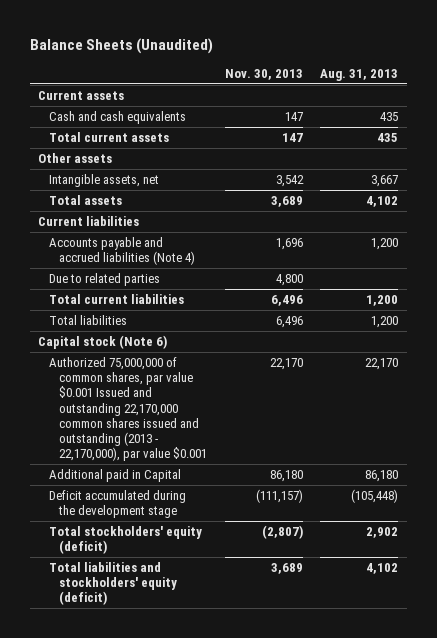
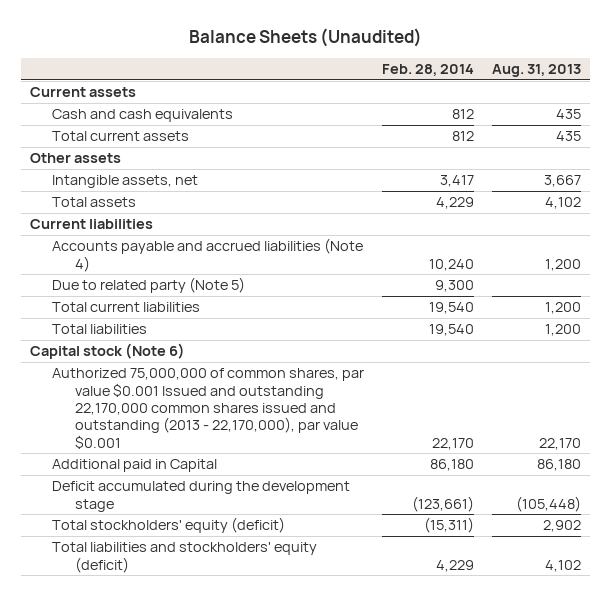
- | Nov. 30, 2013 | Aug. 31, 2013
+ | Feb. 28, 2014 | Aug. 31, 2013
- Due to related parties | 4,800 |
+ Due to related party (Note 5) | 9,300 |

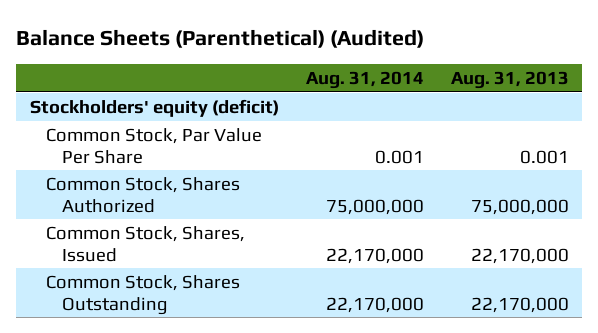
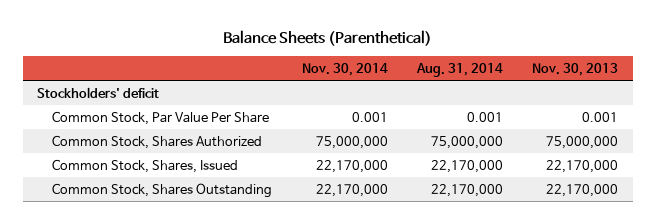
- Balance Sheets (Parenthetical) (Audited)
+ Balance Sheets (Parenthetical)
- | Aug. 31, 2014 | Aug. 31, 2013
+ | Nov. 30, 2014 | Aug. 31, 2014 | Nov. 30, 2013
- Stockholders' equity (deficit)
+ Stockholders' deficit

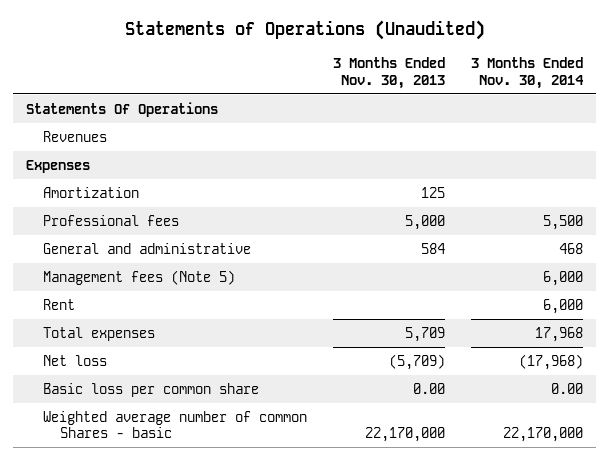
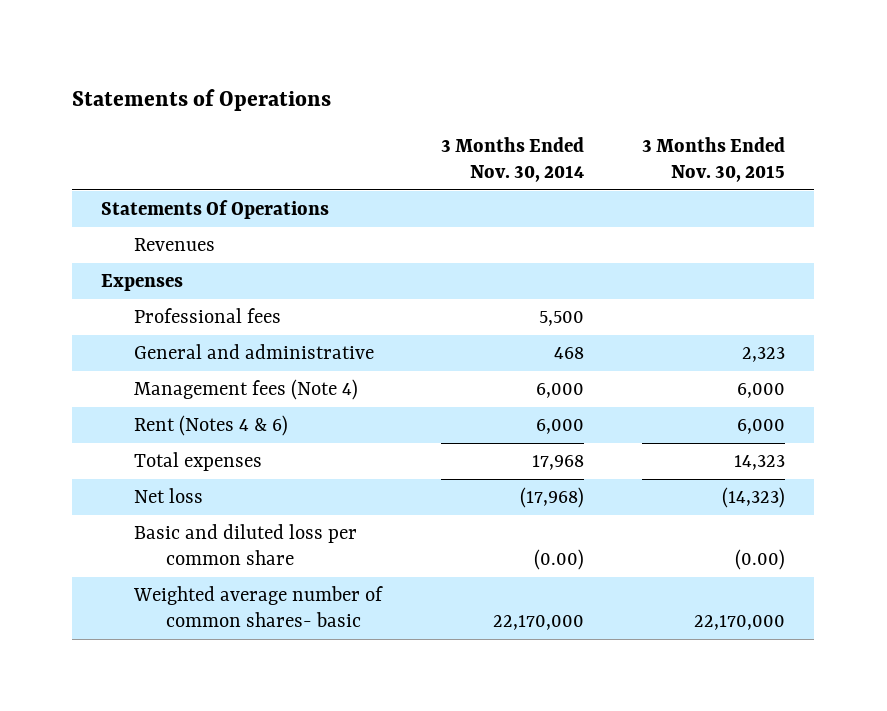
- Statements of Operations (Unaudited)
+ Statements of Operations
- | 3 Months Ended Nov. 30, 2013 | 3 Months Ended Nov. 30, 2014
+ | 3 Months Ended Nov. 30, 2014 | 3 Months Ended Nov. 30, 2015
- Amortization | 125 |
- Management fees (Note 5) | | 6,000
- Rent | | 6,000
+ Management fees (Note 4) | 6,000 | 6,000
+ Rent (Notes 4 & 6) | 6,000 | 6,000
- Basic loss per common share | 0.00 | 0.00
- Weighted average number of common Shares - basic | 22,170,000 | 22,170,000
+ Basic and diluted loss per common share | (0.00) | (0.00)
+ Weighted average number of common shares- basic | 22,170,000 | 22,170,000

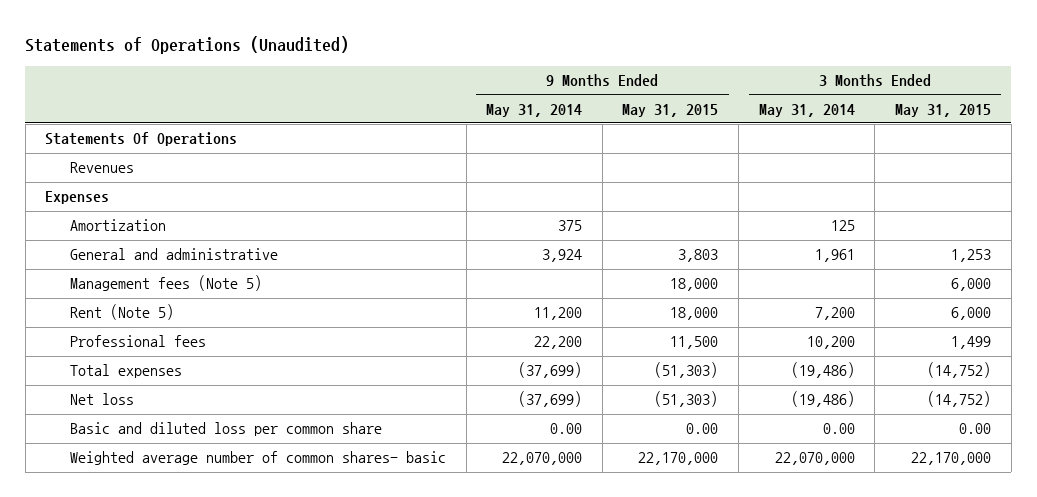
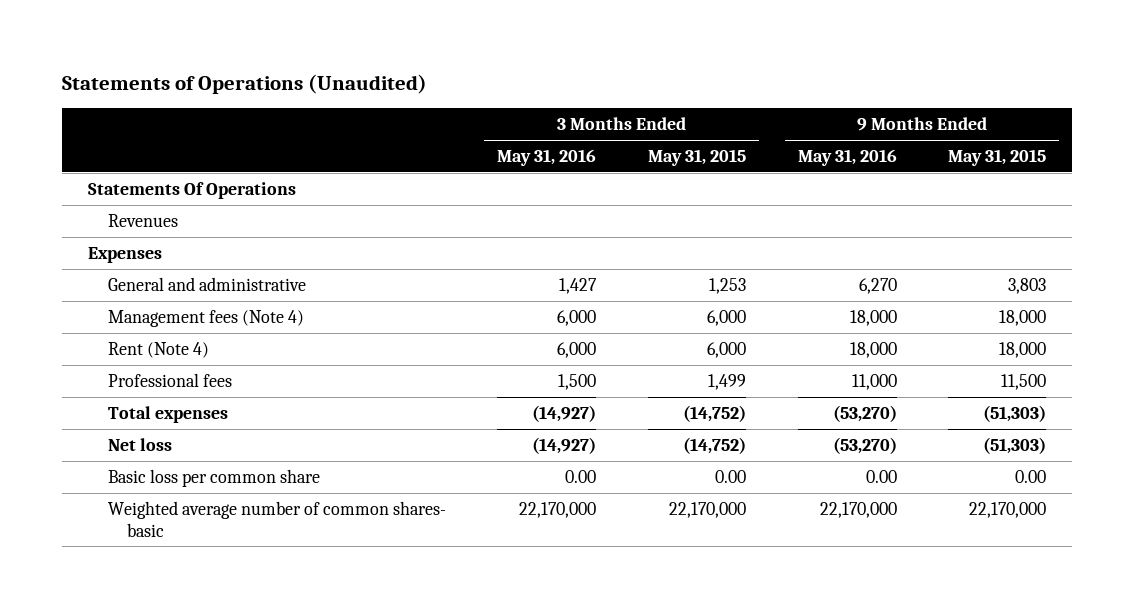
- | 9 Months Ended May 31, 2014 | 9 Months Ended May 31, 2015 | 3 Months Ended May 31, 2014 | 3 Months Ended May 31, 2015
+ | 3 Months Ended May 31, 2016 | 3 Months Ended May 31, 2015 | 9 Months Ended May 31, 2016 | 9 Months Ended May 31, 2015
- Amortization | 375 | | 125 |
- Management fees (Note 5) | | 18,000 | | 6,000
- Rent (Note 5) | 11,200 | 18,000 | 7,200 | 6,000
+ Management fees (Note 4) | 6,000 | 6,000 | 18,000 | 18,000
+ Rent (Note 4) | 6,000 | 6,000 | 18,000 | 18,000
- Basic and diluted loss per common share | 0.00 | 0.00 | 0.00 | 0.00
+ Basic loss per common share | 0.00 | 0.00 | 0.00 | 0.00

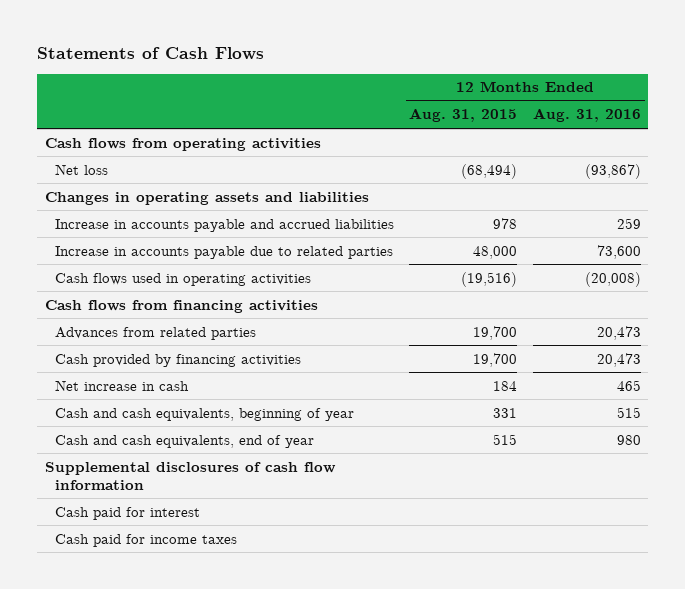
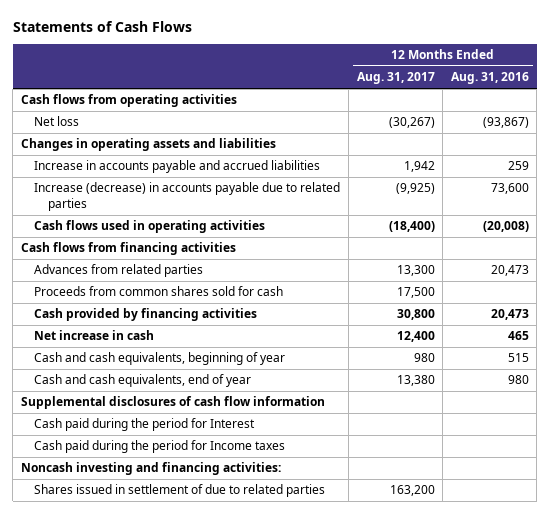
- | 12 Months Ended Aug. 31, 2015 | 12 Months Ended Aug. 31, 2016
+ | 12 Months Ended Aug. 31, 2017 | 12 Months Ended Aug. 31, 2016
- Increase in accounts payable due to related parties | 48,000 | 73,600
+ Increase (decrease) in accounts payable due to related parties | (9,925) | 73,600
+ Proceeds from common shares sold for cash | 17,500 |
- Cash paid for interest
- Cash paid for income taxes
+ Cash paid during the period for Interest
+ Cash paid during the period for Income taxes
+ Noncash investing and financing activities:
+ Shares issued in settlement of due to related parties | 163,200 |

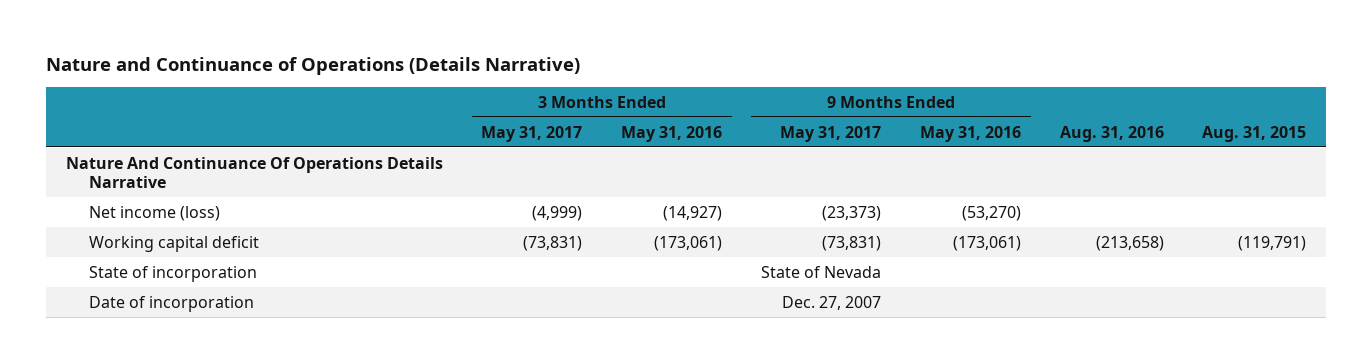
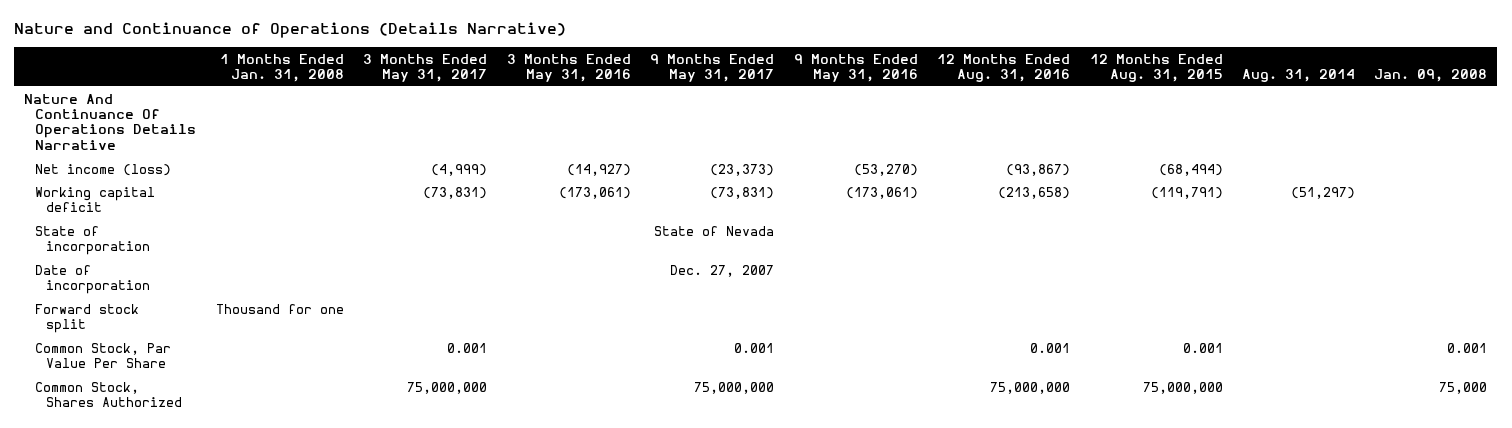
- | 3 Months Ended May 31, 2017 | 3 Months Ended May 31, 2016 | 9 Months Ended May 31, 2017 | 9 Months Ended May 31, 2016 | Aug. 31, 2016 | Aug. 31, 2015
+ | 1 Months Ended Jan. 31, 2008 | 3 Months Ended May 31, 2017 | 3 Months Ended May 31, 2016 | 9 Months Ended May 31, 2017 | 9 Months Ended May 31, 2016 | 12 Months Ended Aug. 31, 2016 | 12 Months Ended Aug. 31, 2015 | Aug. 31, 2014 | Jan. 09, 2008
+ Forward stock split | Thousand for one | | | | | | | |
+ Common Stock, Par Value Per Share | | 0.001 | | 0.001 | | 0.001 | 0.001 | | 0.001
+ Common Stock, Shares Authorized | | 75,000,000 | | 75,000,000 | | 75,000,000 | 75,000,000 | | 75,000

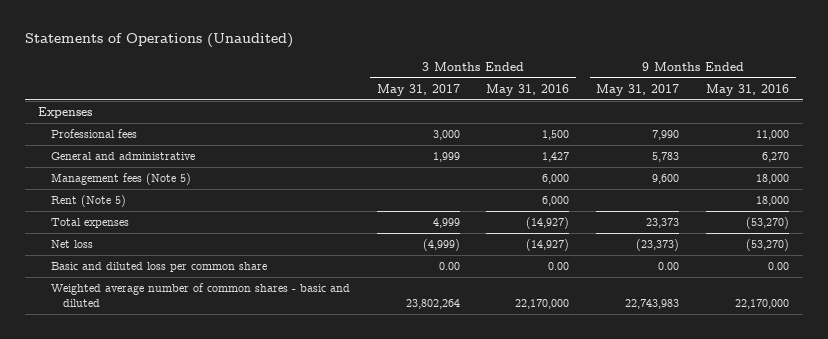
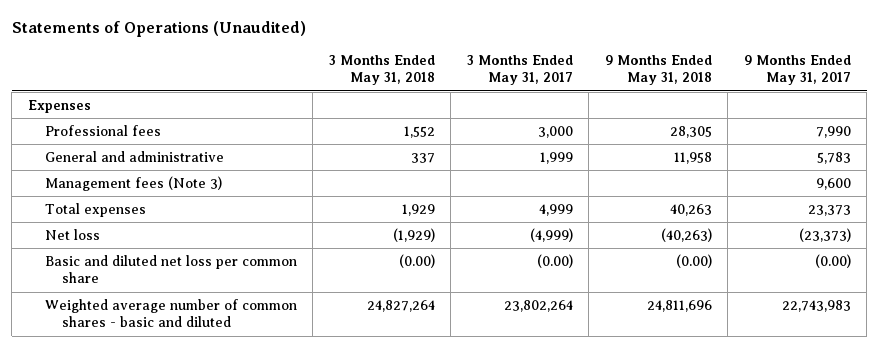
- | 3 Months Ended May 31, 2017 | 3 Months Ended May 31, 2016 | 9 Months Ended May 31, 2017 | 9 Months Ended May 31, 2016
+ | 3 Months Ended May 31, 2018 | 3 Months Ended May 31, 2017 | 9 Months Ended May 31, 2018 | 9 Months Ended May 31, 2017
- Management fees (Note 5) | | 6,000 | 9,600 | 18,000
- Rent (Note 5) | | 6,000 | | 18,000
+ Management fees (Note 3) | | | | 9,600
- Basic and diluted loss per common share | 0.00 | 0.00 | 0.00 | 0.00
+ Basic and diluted net loss per common share | (0.00) | (0.00) | (0.00) | (0.00)

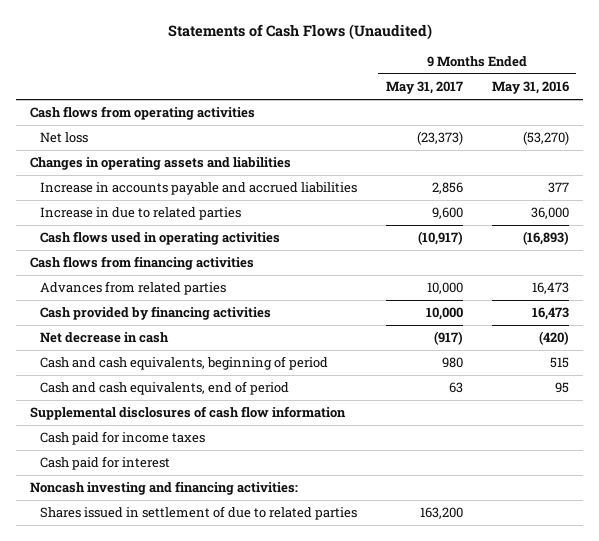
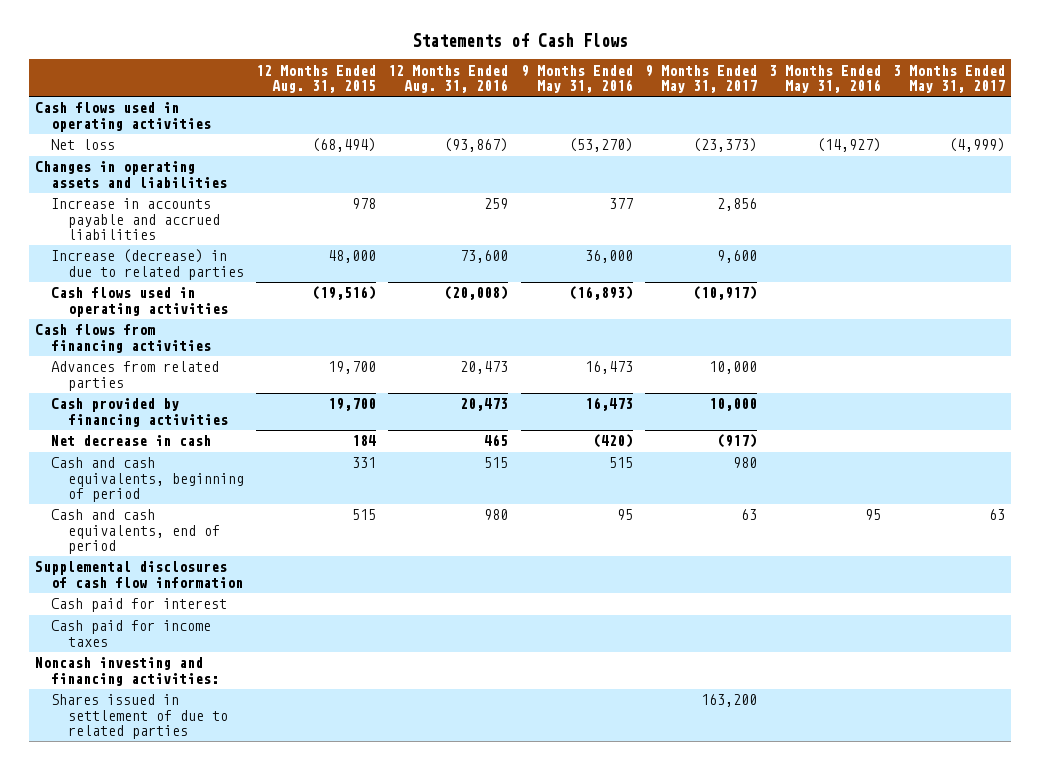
- Statements of Cash Flows (Unaudited)
+ Statements of Cash Flows
- | 9 Months Ended May 31, 2017 | 9 Months Ended May 31, 2016
+ | 12 Months Ended Aug. 31, 2015 | 12 Months Ended Aug. 31, 2016 | 9 Months Ended May 31, 2016 | 9 Months Ended May 31, 2017 | 3 Months Ended May 31, 2016 | 3 Months Ended May 31, 2017
- Cash flows from operating activities
+ Cash flows used in operating activities
- Increase in due to related parties | 9,600 | 36,000
+ Increase (decrease) in due to related parties | 48,000 | 73,600 | 36,000 | 9,600 | |
moved down: Cash paid for income taxes

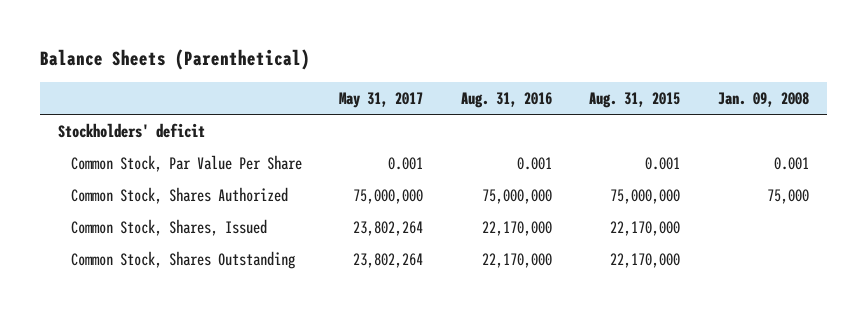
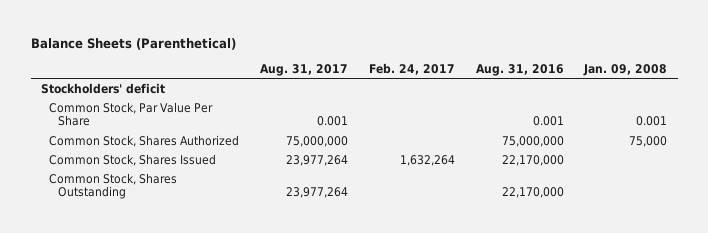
- | May 31, 2017 | Aug. 31, 2016 | Aug. 31, 2015 | Jan. 09, 2008
+ | Aug. 31, 2017 | Feb. 24, 2017 | Aug. 31, 2016 | Jan. 09, 2008
- Common Stock, Shares, Issued | 23,802,264 | 22,170,000 | 22,170,000 |
+ Common Stock, Shares Issued | 23,977,264 | 1,632,264 | 22,170,000 |

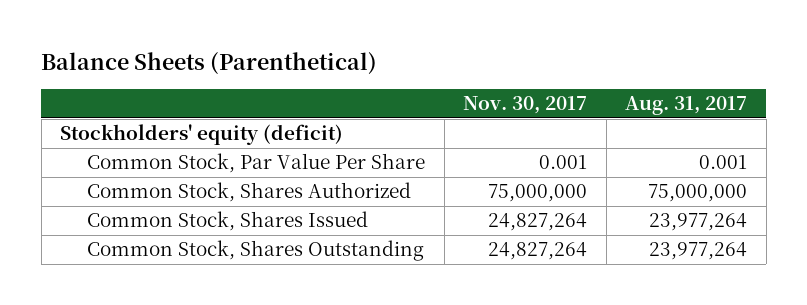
- | Aug. 31, 2017 | Feb. 24, 2017 | Aug. 31, 2016 | Jan. 09, 2008
+ | Nov. 30, 2017 | Aug. 31, 2017
- Stockholders' deficit
+ Stockholders' equity (deficit)

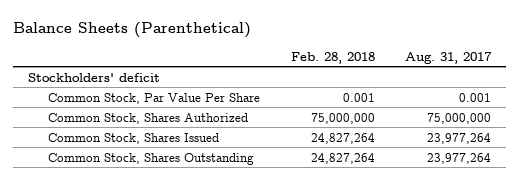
- | Nov. 30, 2017 | Aug. 31, 2017
+ | Feb. 28, 2018 | Aug. 31, 2017
- Stockholders' equity (deficit)
+ Stockholders' deficit

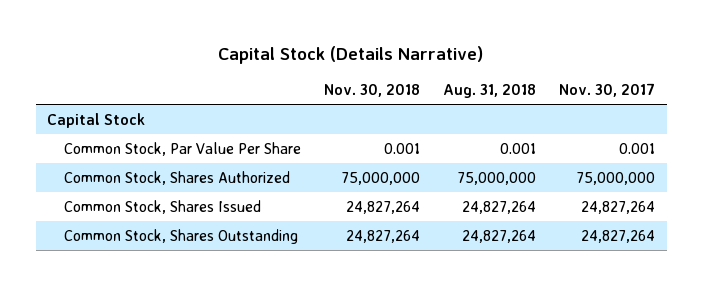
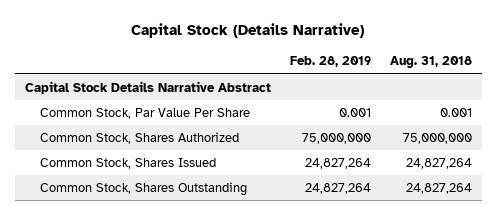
- | Nov. 30, 2018 | Aug. 31, 2018 | Nov. 30, 2017
+ | Feb. 28, 2019 | Aug. 31, 2018
- Capital Stock
+ Capital Stock Details Narrative Abstract

